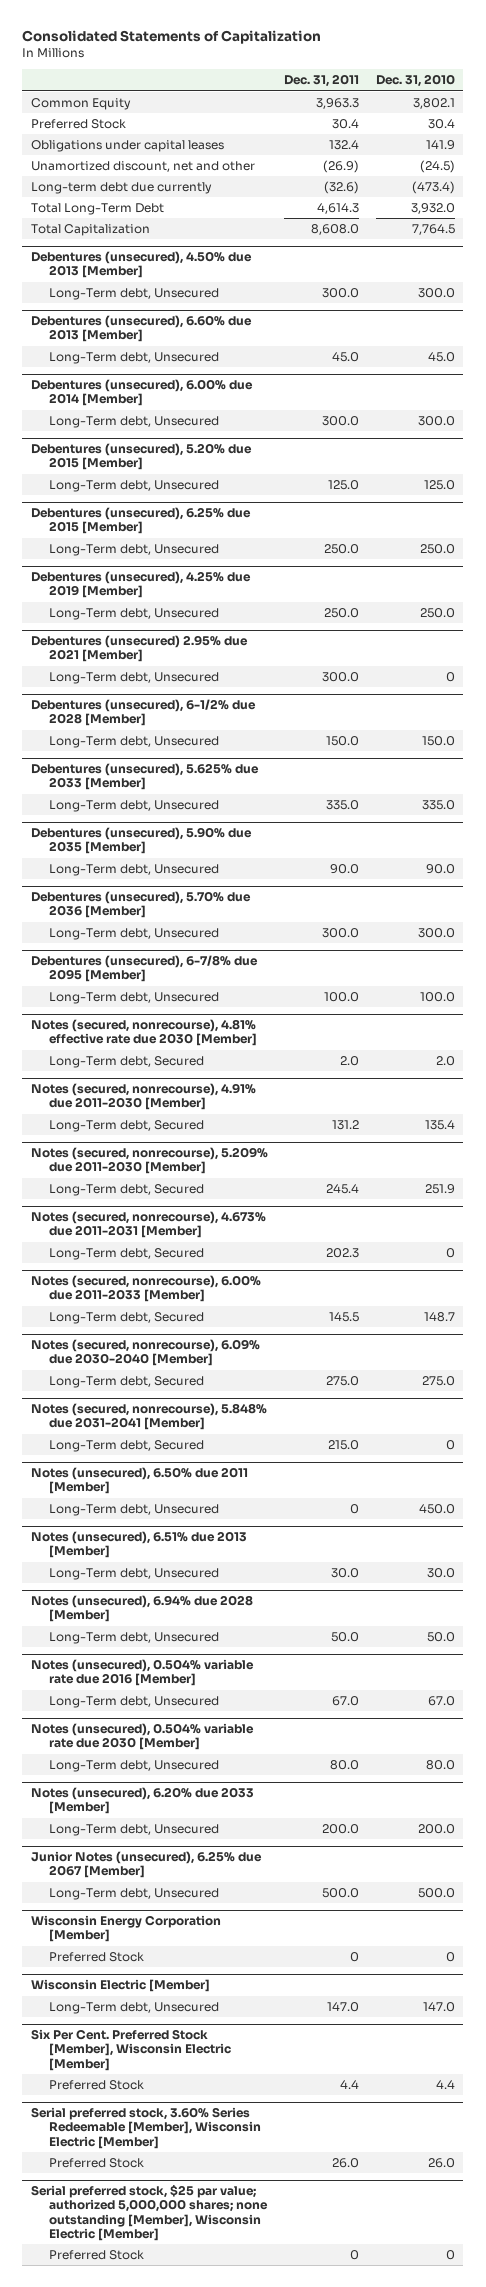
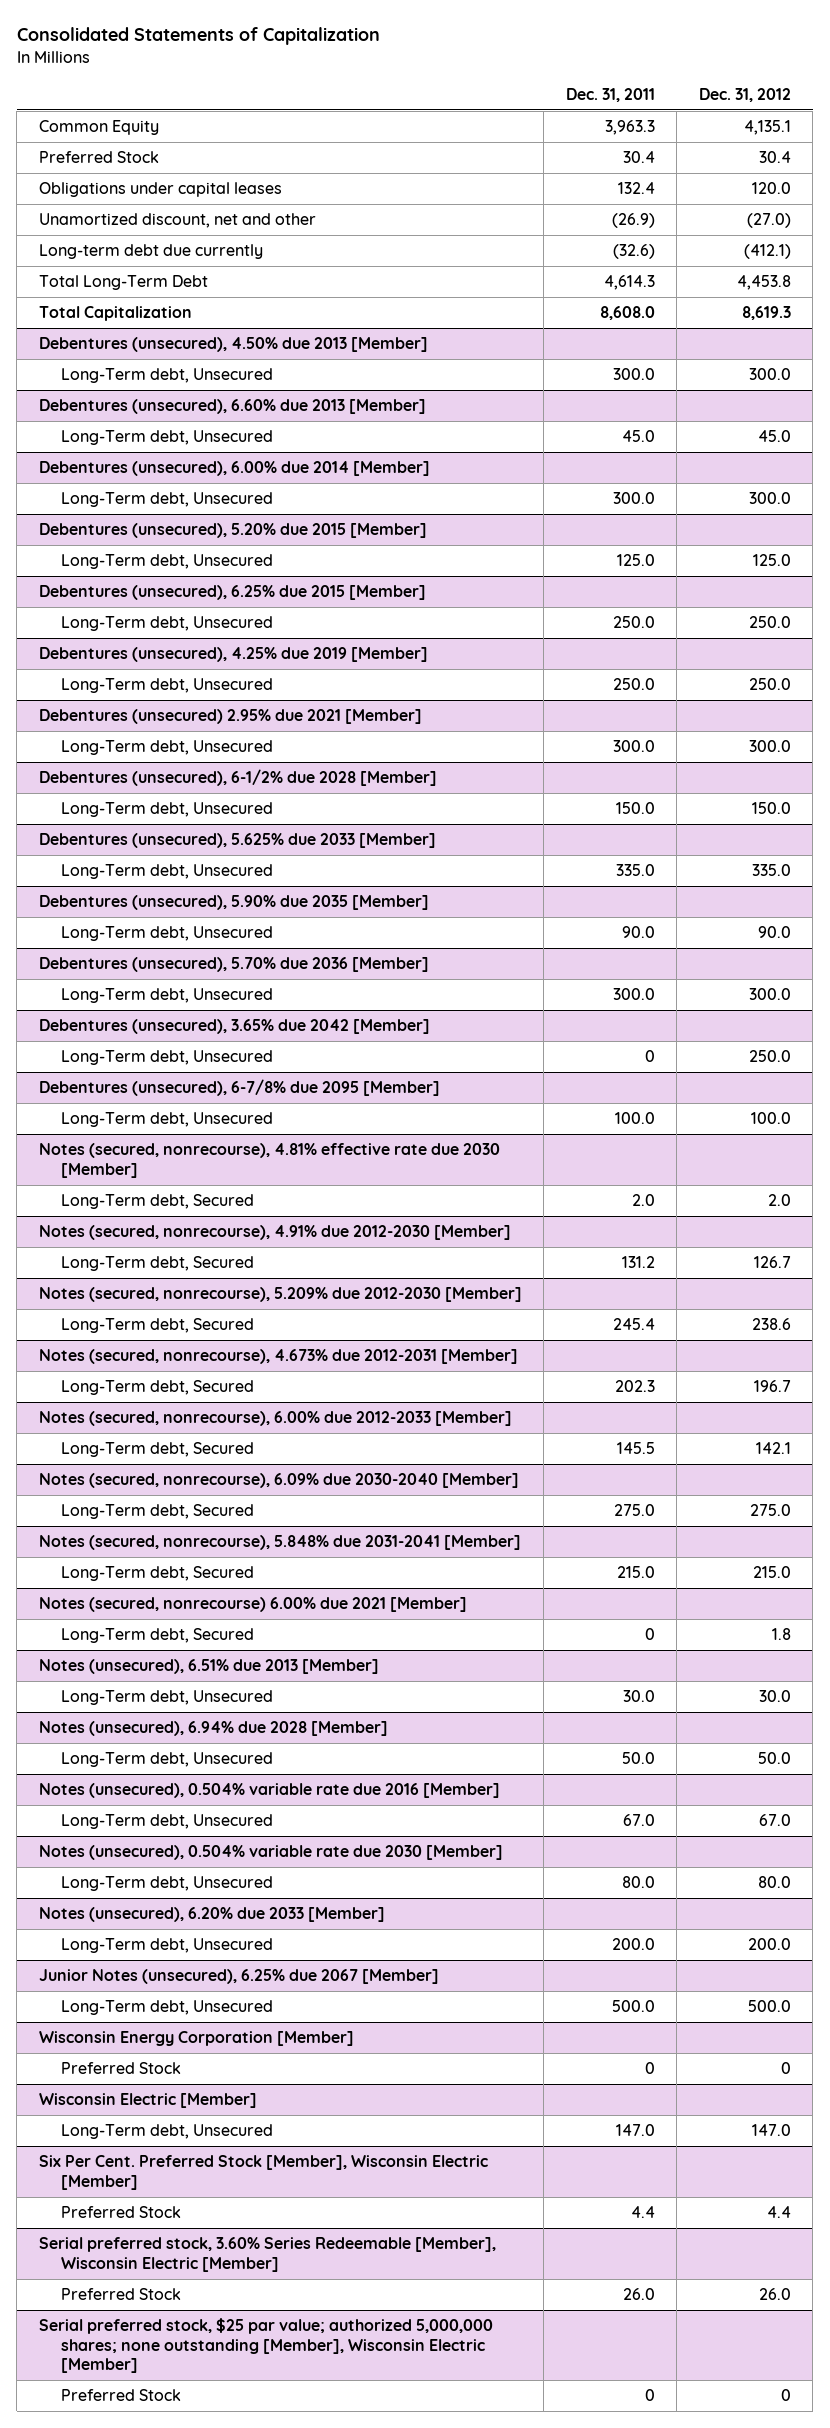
- | Dec. 31, 2011 | Dec. 31, 2010
+ | Dec. 31, 2011 | Dec. 31, 2012
+ Debentures (unsecured), 3.65% due 2042 [Member]
+ Long-Term debt, Unsecured | 0 | 250.0
- Notes (secured, nonrecourse), 4.91% due 2011-2030 [Member]
+ Notes (secured, nonrecourse), 4.91% due 2012-2030 [Member]
- Notes (secured, nonrecourse), 5.209% due 2011-2030 [Member]
+ Notes (secured, nonrecourse), 5.209% due 2012-2030 [Member]
- Notes (secured, nonrecourse), 4.673% due 2011-2031 [Member]
+ Notes (secured, nonrecourse), 4.673% due 2012-2031 [Member]
- Notes (secured, nonrecourse), 6.00% due 2011-2033 [Member]
+ Notes (secured, nonrecourse), 6.00% due 2012-2033 [Member]
- Notes (unsecured), 6.50% due 2011 [Member]
- Long-Term debt, Unsecured | 0 | 450.0
+ Notes (secured, nonrecourse) 6.00% due 2021 [Member]
+ Long-Term debt, Secured | 0 | 1.8

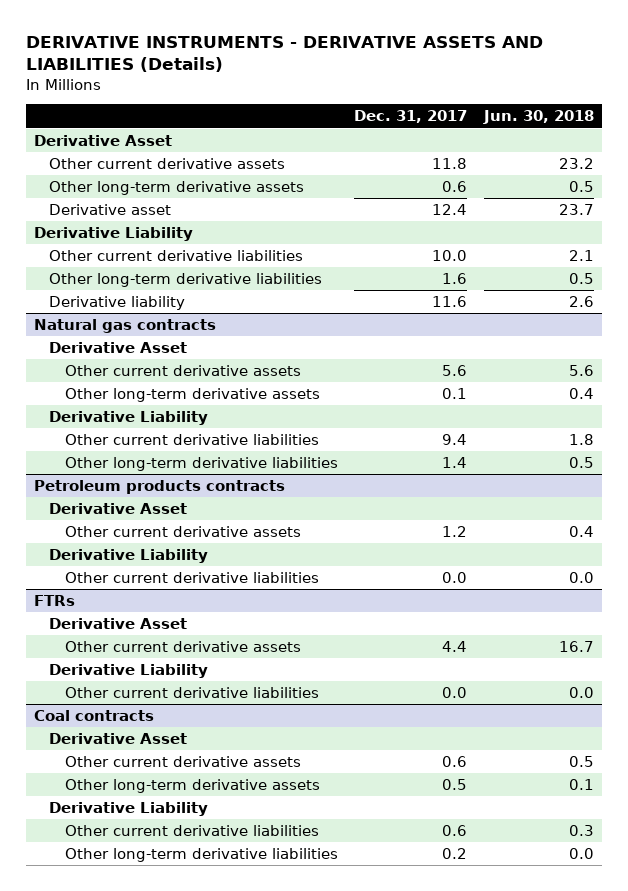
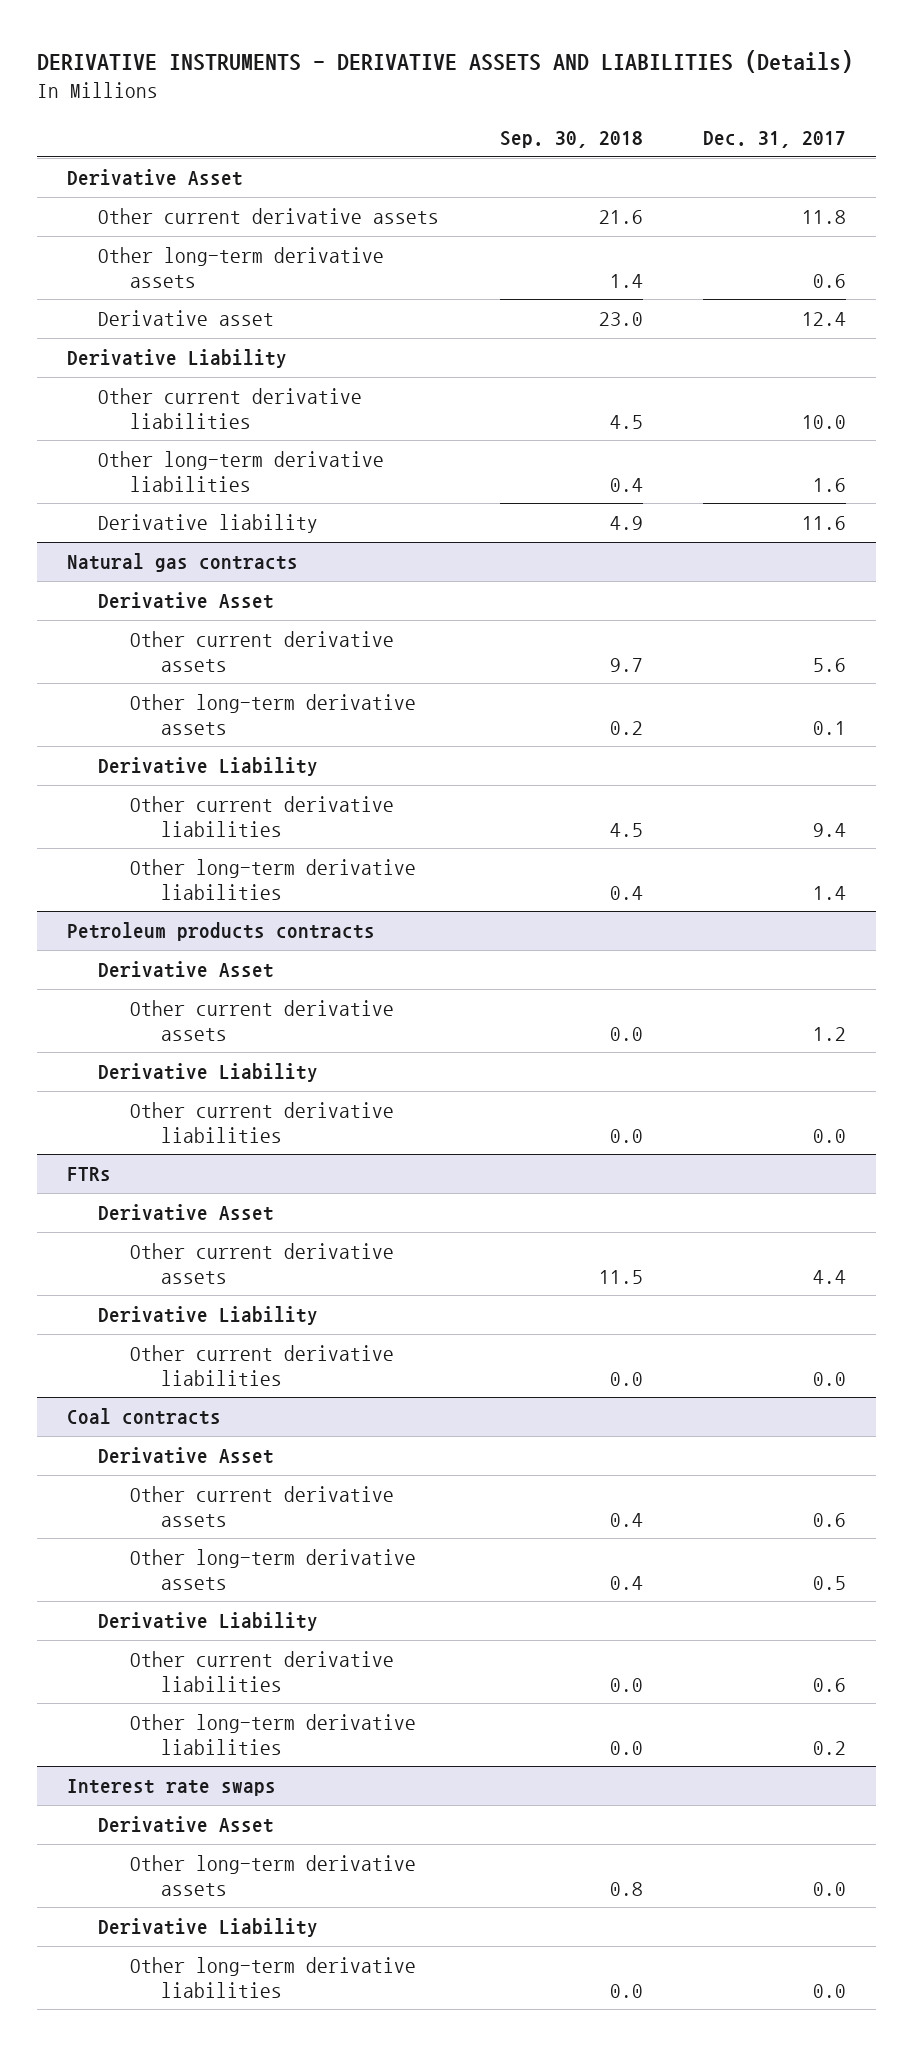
- | Dec. 31, 2017 | Jun. 30, 2018
+ | Sep. 30, 2018 | Dec. 31, 2017
+ Interest rate swaps
+ Derivative Asset
+ Other long-term derivative assets | 0.8 | 0.0
+ Derivative Liability
+ Other long-term derivative liabilities | 0.0 | 0.0

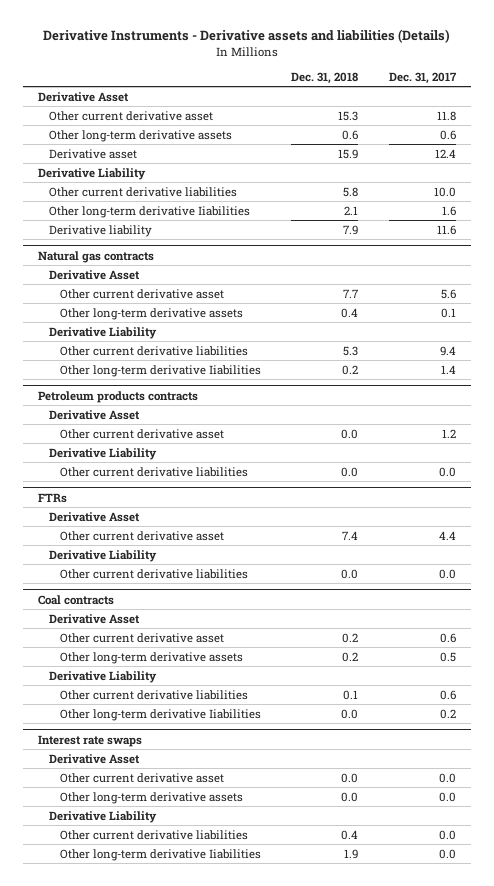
- DERIVATIVE INSTRUMENTS - DERIVATIVE ASSETS AND LIABILITIES (Details)
+ Derivative Instruments - Derivative assets and liabilities (Details)
- | Sep. 30, 2018 | Dec. 31, 2017
+ | Dec. 31, 2018 | Dec. 31, 2017
- Other current derivative assets | 21.6 | 11.8
+ Other current derivative asset | 15.3 | 11.8
- Other long-term derivative liabilities | 0.4 | 1.6
+ Other long-term derivative Iiabilities | 2.1 | 1.6
@ Natural gas contracts
- Other current derivative assets | 9.7 | 5.6
+ Other current derivative asset | 7.7 | 5.6
- Other long-term derivative liabilities | 0.4 | 1.4
+ Other long-term derivative Iiabilities | 0.2 | 1.4
@ Petroleum products contracts
- Other current derivative assets | 0.0 | 1.2
+ Other current derivative asset | 0.0 | 1.2
@ FTRs
- Other current derivative assets | 11.5 | 4.4
+ Other current derivative asset | 7.4 | 4.4
@ Coal contracts
- Other current derivative assets | 0.4 | 0.6
+ Other current derivative asset | 0.2 | 0.6
- Other long-term derivative liabilities | 0.0 | 0.2
+ Other long-term derivative Iiabilities | 0.0 | 0.2
@ Interest rate swaps
+ Other current derivative asset | 0.0 | 0.0
- Other long-term derivative liabilities | 0.0 | 0.0
+ Other current derivative liabilities | 0.4 | 0.0
+ Other long-term derivative Iiabilities | 1.9 | 0.0

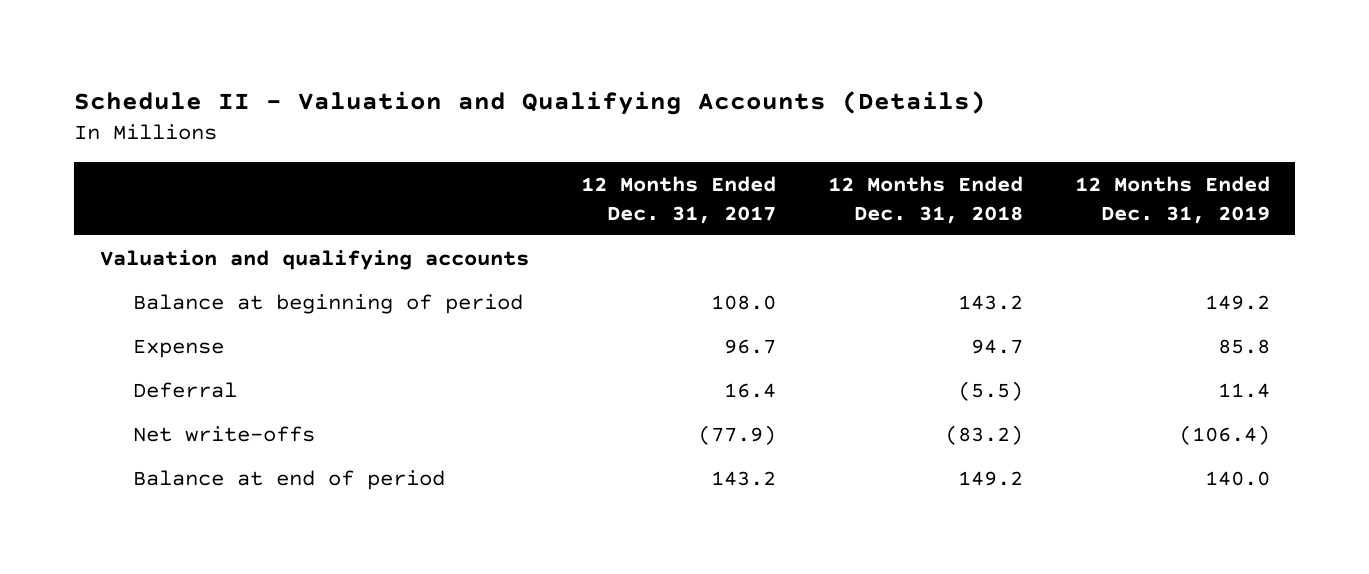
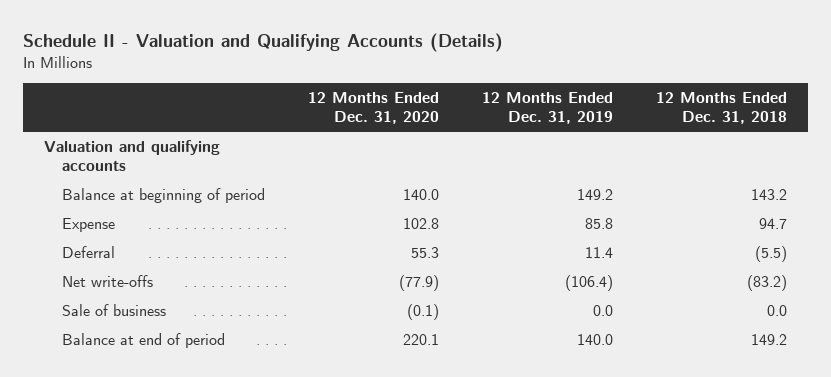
- | 12 Months Ended Dec. 31, 2017 | 12 Months Ended Dec. 31, 2018 | 12 Months Ended Dec. 31, 2019
+ | 12 Months Ended Dec. 31, 2020 | 12 Months Ended Dec. 31, 2019 | 12 Months Ended Dec. 31, 2018
+ Sale of business | (0.1) | 0.0 | 0.0

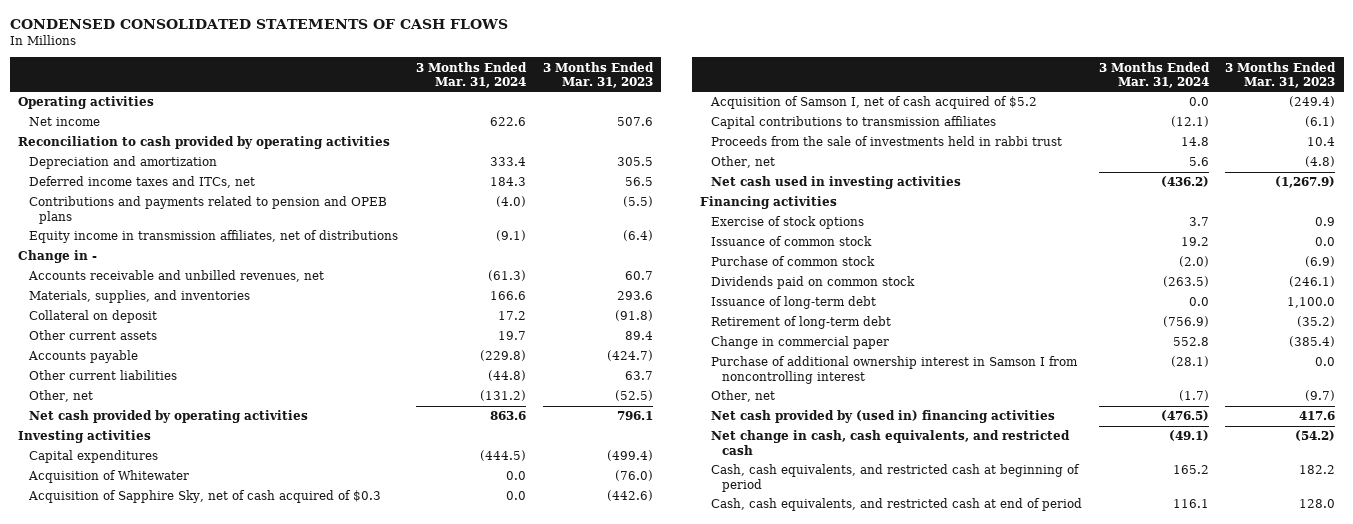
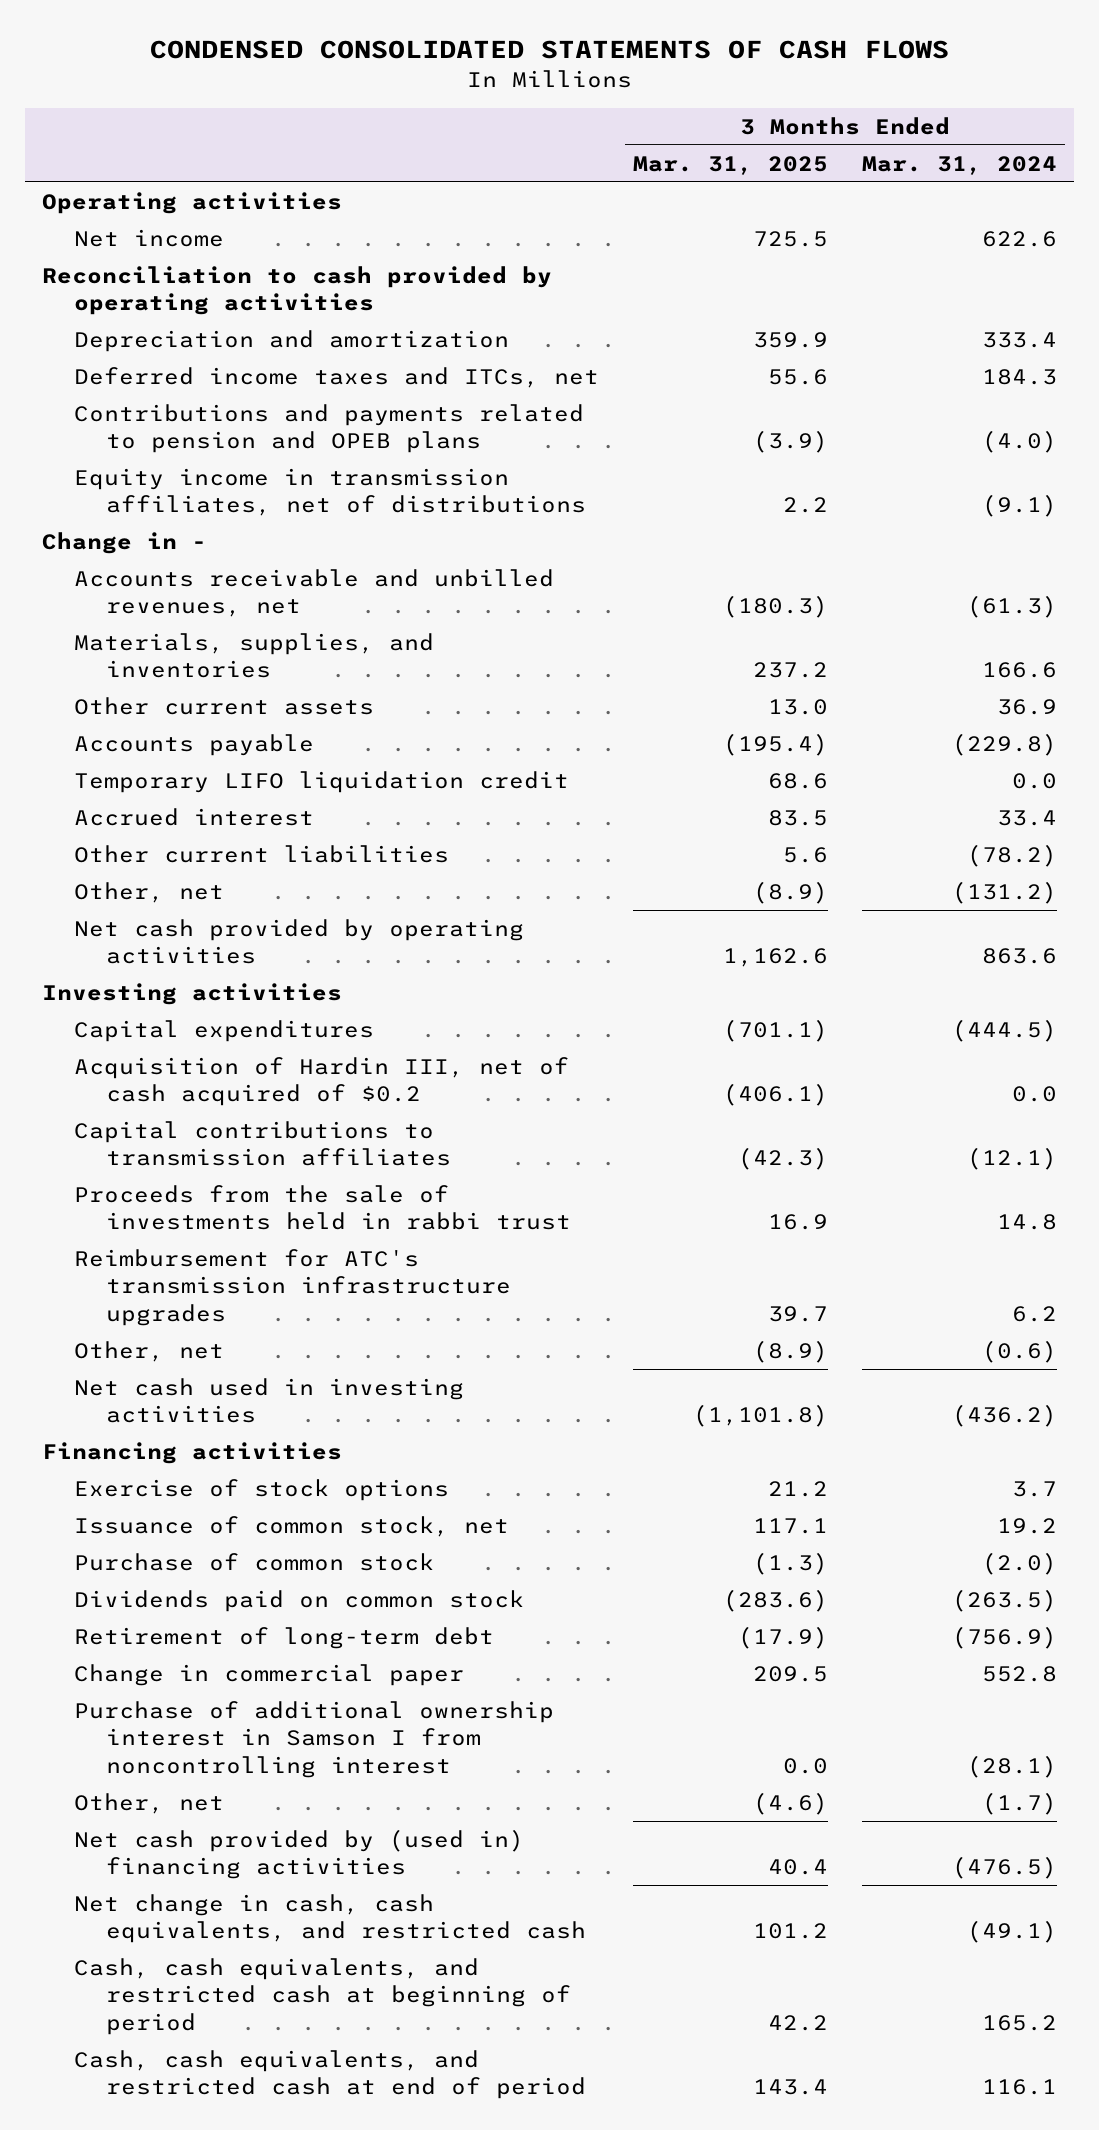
- | 3 Months Ended Mar. 31, 2024 | 3 Months Ended Mar. 31, 2023
+ | 3 Months Ended Mar. 31, 2025 | 3 Months Ended Mar. 31, 2024
- Collateral on deposit | 17.2 | (91.8)
- Other current assets | 19.7 | 89.4
+ Other current assets | 13.0 | 36.9
- Other current liabilities | (44.8) | 63.7
+ Temporary LIFO liquidation credit | 68.6 | 0.0
+ Accrued interest | 83.5 | 33.4
+ Other current liabilities | 5.6 | (78.2)
- Acquisition of Whitewater | 0.0 | (76.0)
- Acquisition of Sapphire Sky, net of cash acquired of $0.3 | 0.0 | (442.6)
- Acquisition of Samson I, net of cash acquired of $5.2 | 0.0 | (249.4)
+ Acquisition of Hardin III, net of cash acquired of $0.2 | (406.1) | 0.0
- Other, net | 5.6 | (4.8)
+ Reimbursement for ATC's transmission infrastructure upgrades | 39.7 | 6.2
+ Other, net | (8.9) | (0.6)
- Issuance of common stock | 19.2 | 0.0
+ Issuance of common stock, net | 117.1 | 19.2
- Issuance of long-term debt | 0.0 | 1,100.0

